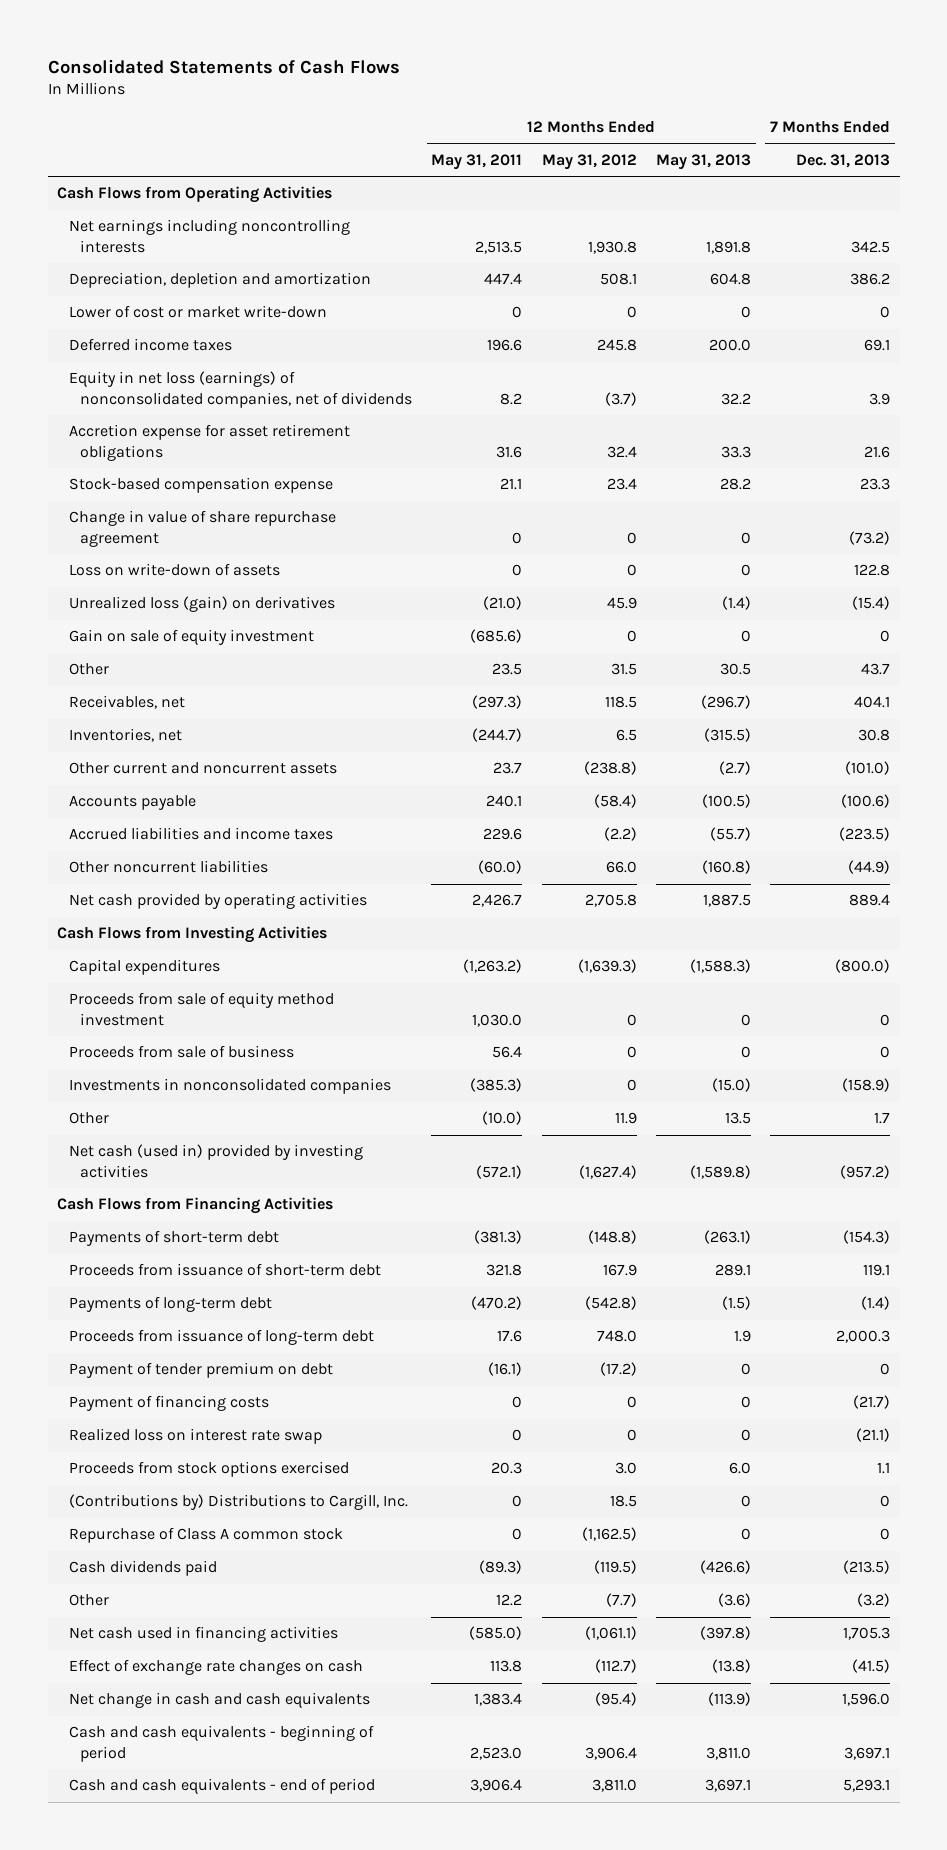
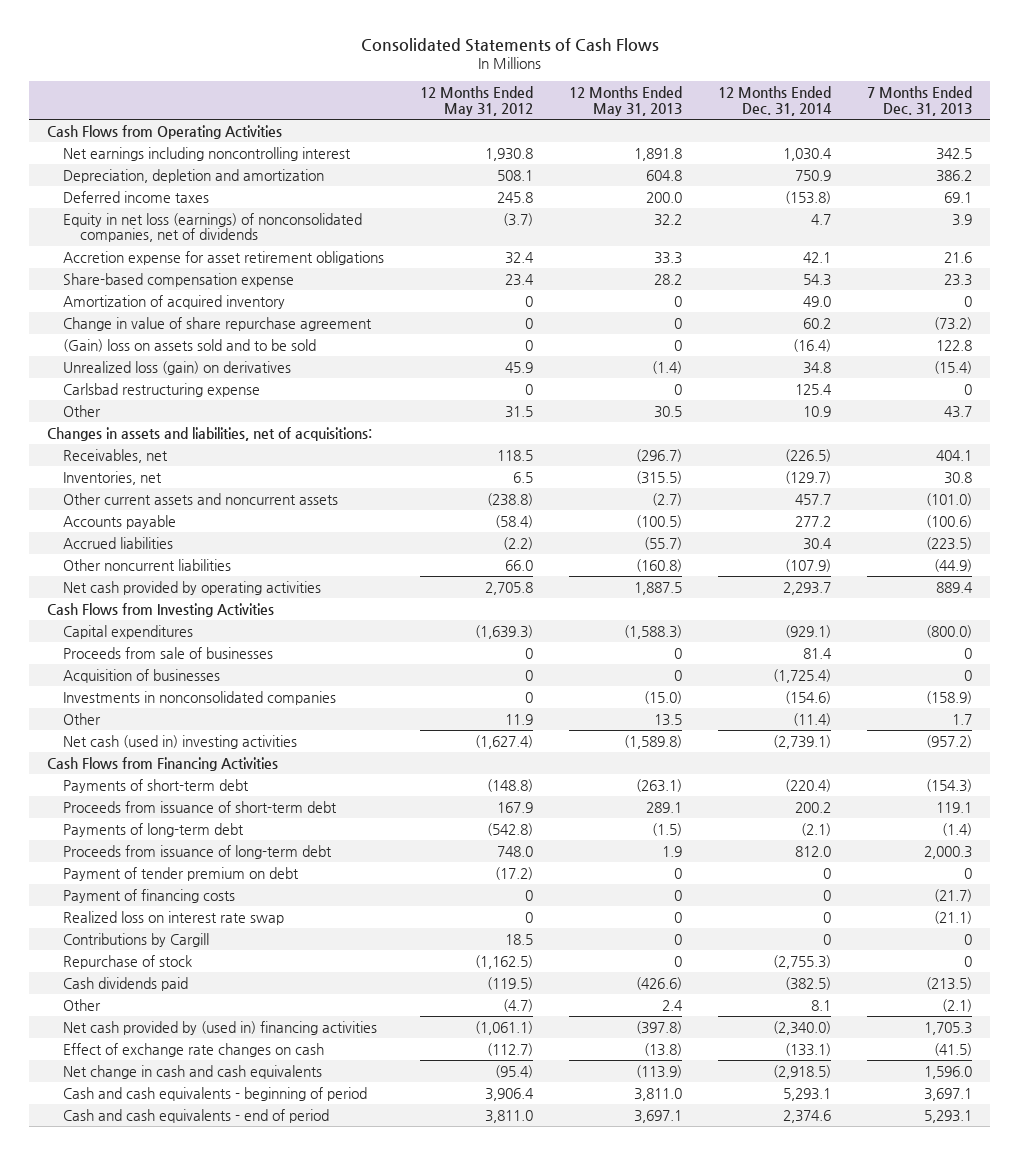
- | 12 Months Ended May 31, 2011 | 12 Months Ended May 31, 2012 | 12 Months Ended May 31, 2013 | 7 Months Ended Dec. 31, 2013
+ | 12 Months Ended May 31, 2012 | 12 Months Ended May 31, 2013 | 12 Months Ended Dec. 31, 2014 | 7 Months Ended Dec. 31, 2013
- Net earnings including noncontrolling interests | 2,513.5 | 1,930.8 | 1,891.8 | 342.5
+ Net earnings including noncontrolling interest | 1,930.8 | 1,891.8 | 1,030.4 | 342.5
- Lower of cost or market write-down | 0 | 0 | 0 | 0
- Stock-based compensation expense | 21.1 | 23.4 | 28.2 | 23.3
+ Share-based compensation expense | 23.4 | 28.2 | 54.3 | 23.3
+ Amortization of acquired inventory | 0 | 0 | 49.0 | 0
- Loss on write-down of assets | 0 | 0 | 0 | 122.8
+ (Gain) loss on assets sold and to be sold | 0 | 0 | (16.4) | 122.8
- Gain on sale of equity investment | (685.6) | 0 | 0 | 0
+ Carlsbad restructuring expense | 0 | 0 | 125.4 | 0
+ Changes in assets and liabilities, net of acquisitions:
- Other current and noncurrent assets | 23.7 | (238.8) | (2.7) | (101.0)
+ Other current assets and noncurrent assets | (238.8) | (2.7) | 457.7 | (101.0)
- Accrued liabilities and income taxes | 229.6 | (2.2) | (55.7) | (223.5)
+ Accrued liabilities | (2.2) | (55.7) | 30.4 | (223.5)
- Proceeds from sale of equity method investment | 1,030.0 | 0 | 0 | 0
- Proceeds from sale of business | 56.4 | 0 | 0 | 0
+ Proceeds from sale of businesses | 0 | 0 | 81.4 | 0
+ Acquisition of businesses | 0 | 0 | (1,725.4) | 0
- Net cash (used in) provided by investing activities | (572.1) | (1,627.4) | (1,589.8) | (957.2)
+ Net cash (used in) investing activities | (1,627.4) | (1,589.8) | (2,739.1) | (957.2)
- Proceeds from stock options exercised | 20.3 | 3.0 | 6.0 | 1.1
- (Contributions by) Distributions to Cargill, Inc. | 0 | 18.5 | 0 | 0
- Repurchase of Class A common stock | 0 | (1,162.5) | 0 | 0
+ Contributions by Cargill | 18.5 | 0 | 0 | 0
+ Repurchase of stock | (1,162.5) | 0 | (2,755.3) | 0
- Other | 12.2 | (7.7) | (3.6) | (3.2)
- Net cash used in financing activities | (585.0) | (1,061.1) | (397.8) | 1,705.3
+ Other | (4.7) | 2.4 | 8.1 | (2.1)
+ Net cash provided by (used in) financing activities | (1,061.1) | (397.8) | (2,340.0) | 1,705.3

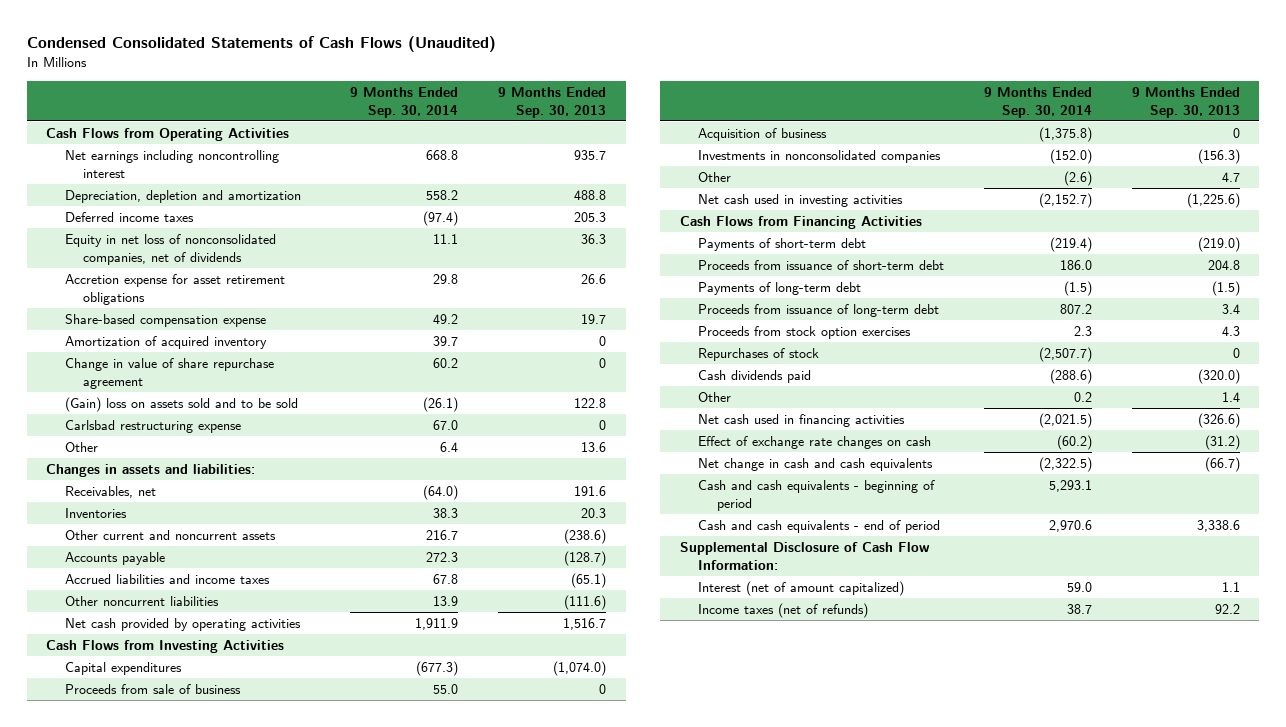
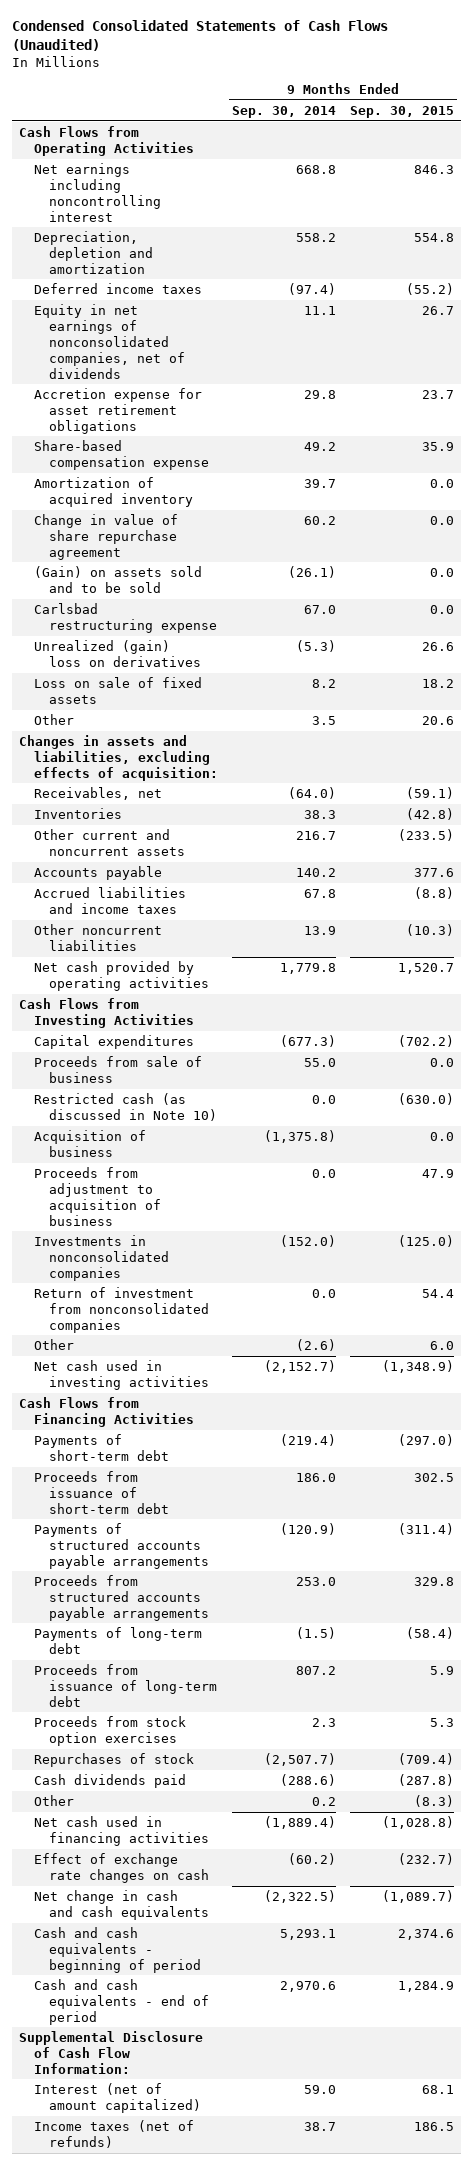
- | 9 Months Ended Sep. 30, 2014 | 9 Months Ended Sep. 30, 2013
+ | 9 Months Ended Sep. 30, 2014 | 9 Months Ended Sep. 30, 2015
- Equity in net loss of nonconsolidated companies, net of dividends | 11.1 | 36.3
+ Equity in net earnings of nonconsolidated companies, net of dividends | 11.1 | 26.7
- (Gain) loss on assets sold and to be sold | (26.1) | 122.8
+ (Gain) on assets sold and to be sold | (26.1) | 0.0
- Other | 6.4 | 13.6
- Changes in assets and liabilities:
+ Unrealized (gain) loss on derivatives | (5.3) | 26.6
+ Loss on sale of fixed assets | 8.2 | 18.2
+ Other | 3.5 | 20.6
+ Changes in assets and liabilities, excluding effects of acquisition:
- Accounts payable | 272.3 | (128.7)
+ Accounts payable | 140.2 | 377.6
- Net cash provided by operating activities | 1,911.9 | 1,516.7
+ Net cash provided by operating activities | 1,779.8 | 1,520.7
+ Restricted cash (as discussed in Note 10) | 0.0 | (630.0)
+ Proceeds from adjustment to acquisition of business | 0.0 | 47.9
+ Return of investment from nonconsolidated companies | 0.0 | 54.4
+ Payments of structured accounts payable arrangements | (120.9) | (311.4)
+ Proceeds from structured accounts payable arrangements | 253.0 | 329.8
- Net cash used in financing activities | (2,021.5) | (326.6)
+ Net cash used in financing activities | (1,889.4) | (1,028.8)

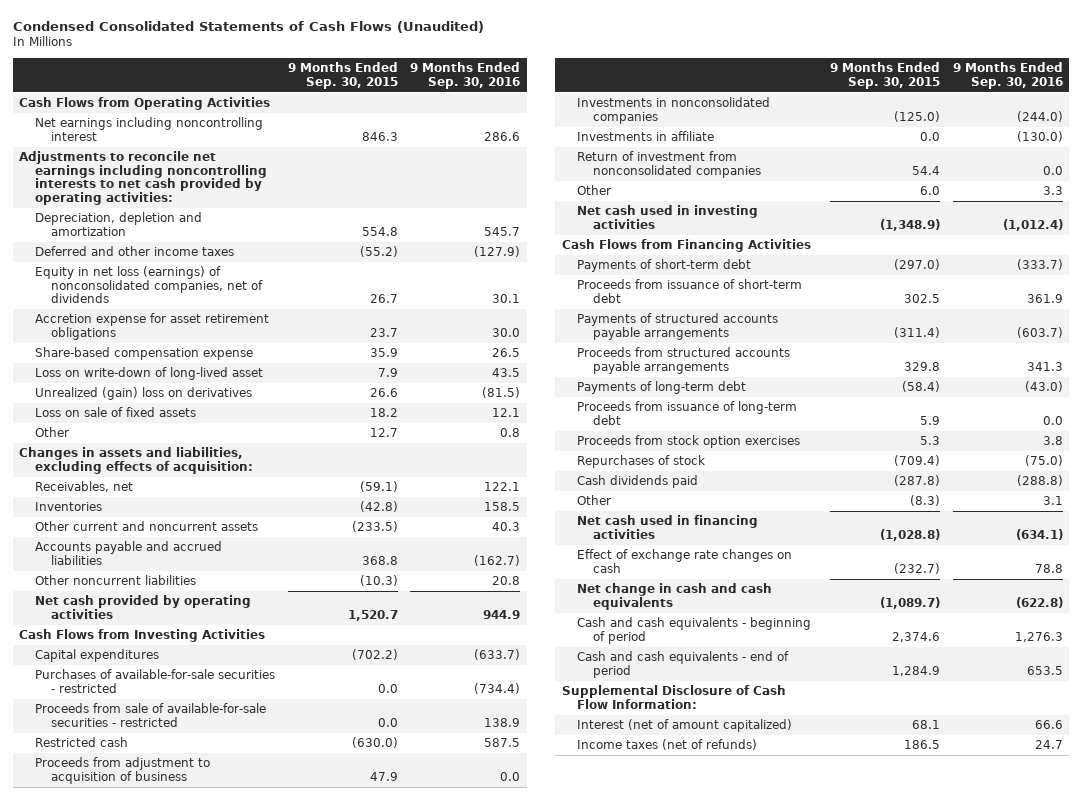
- | 9 Months Ended Sep. 30, 2014 | 9 Months Ended Sep. 30, 2015
+ | 9 Months Ended Sep. 30, 2015 | 9 Months Ended Sep. 30, 2016
+ Adjustments to reconcile net earnings including noncontrolling interests to net cash provided by operating activities:
- Deferred income taxes | (97.4) | (55.2)
- Equity in net earnings of nonconsolidated companies, net of dividends | 11.1 | 26.7
+ Deferred and other income taxes | (55.2) | (127.9)
+ Equity in net loss (earnings) of nonconsolidated companies, net of dividends | 26.7 | 30.1
- Amortization of acquired inventory | 39.7 | 0.0
- Change in value of share repurchase agreement | 60.2 | 0.0
- (Gain) on assets sold and to be sold | (26.1) | 0.0
- Carlsbad restructuring expense | 67.0 | 0.0
+ Loss on write-down of long-lived asset | 7.9 | 43.5
- Other | 3.5 | 20.6
+ Other | 12.7 | 0.8
- Accounts payable | 140.2 | 377.6
- Accrued liabilities and income taxes | 67.8 | (8.8)
+ Accounts payable and accrued liabilities | 368.8 | (162.7)
- Proceeds from sale of business | 55.0 | 0.0
- Restricted cash (as discussed in Note 10) | 0.0 | (630.0)
- Acquisition of business | (1,375.8) | 0.0
+ Purchases of available-for-sale securities - restricted | 0.0 | (734.4)
+ Proceeds from sale of available-for-sale securities - restricted | 0.0 | 138.9
+ Restricted cash | (630.0) | 587.5
+ Investments in affiliate | 0.0 | (130.0)

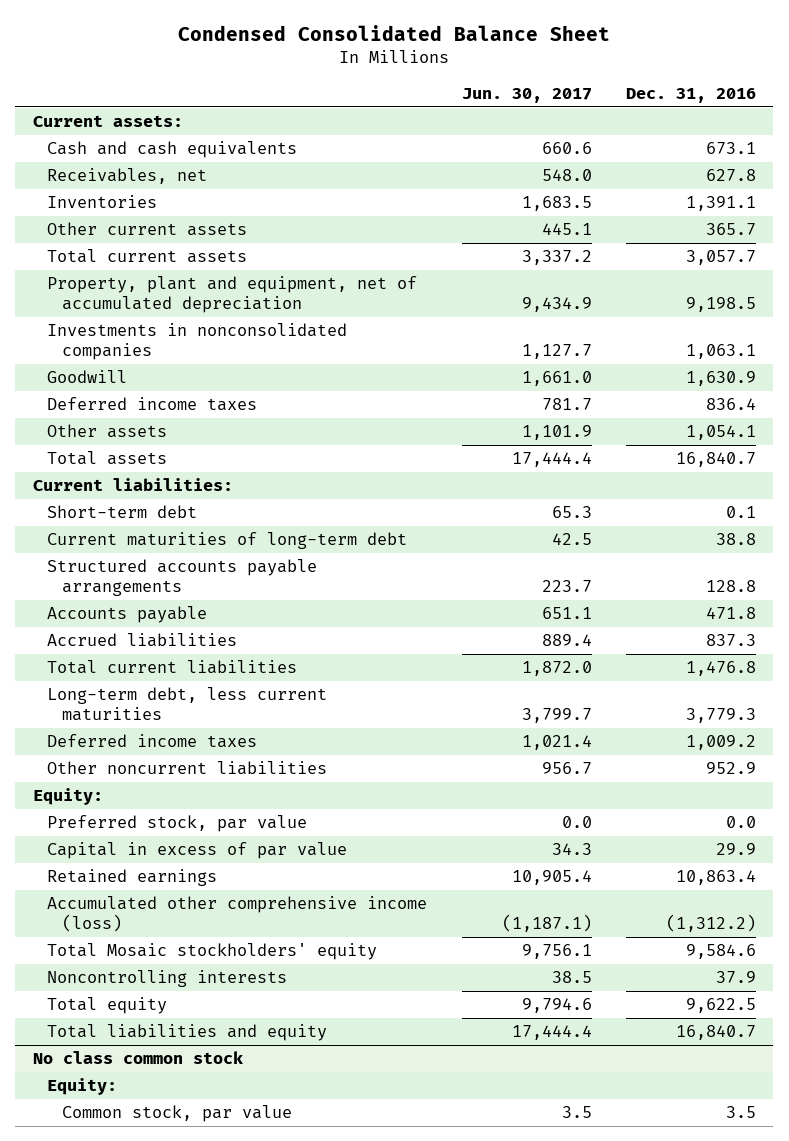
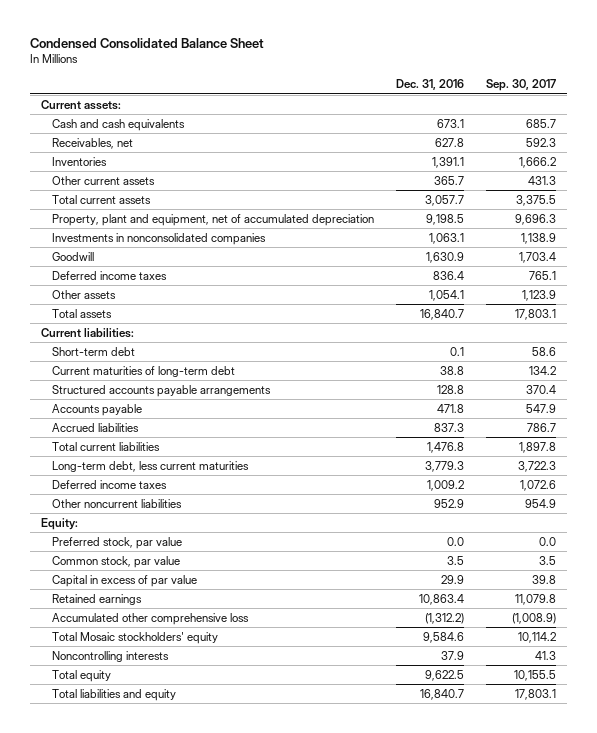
- | Jun. 30, 2017 | Dec. 31, 2016
+ | Dec. 31, 2016 | Sep. 30, 2017
+ Common stock, par value | 3.5 | 3.5
- Accumulated other comprehensive income (loss) | (1,187.1) | (1,312.2)
+ Accumulated other comprehensive loss | (1,312.2) | (1,008.9)
- No class common stock
- Equity:
- Common stock, par value | 3.5 | 3.5

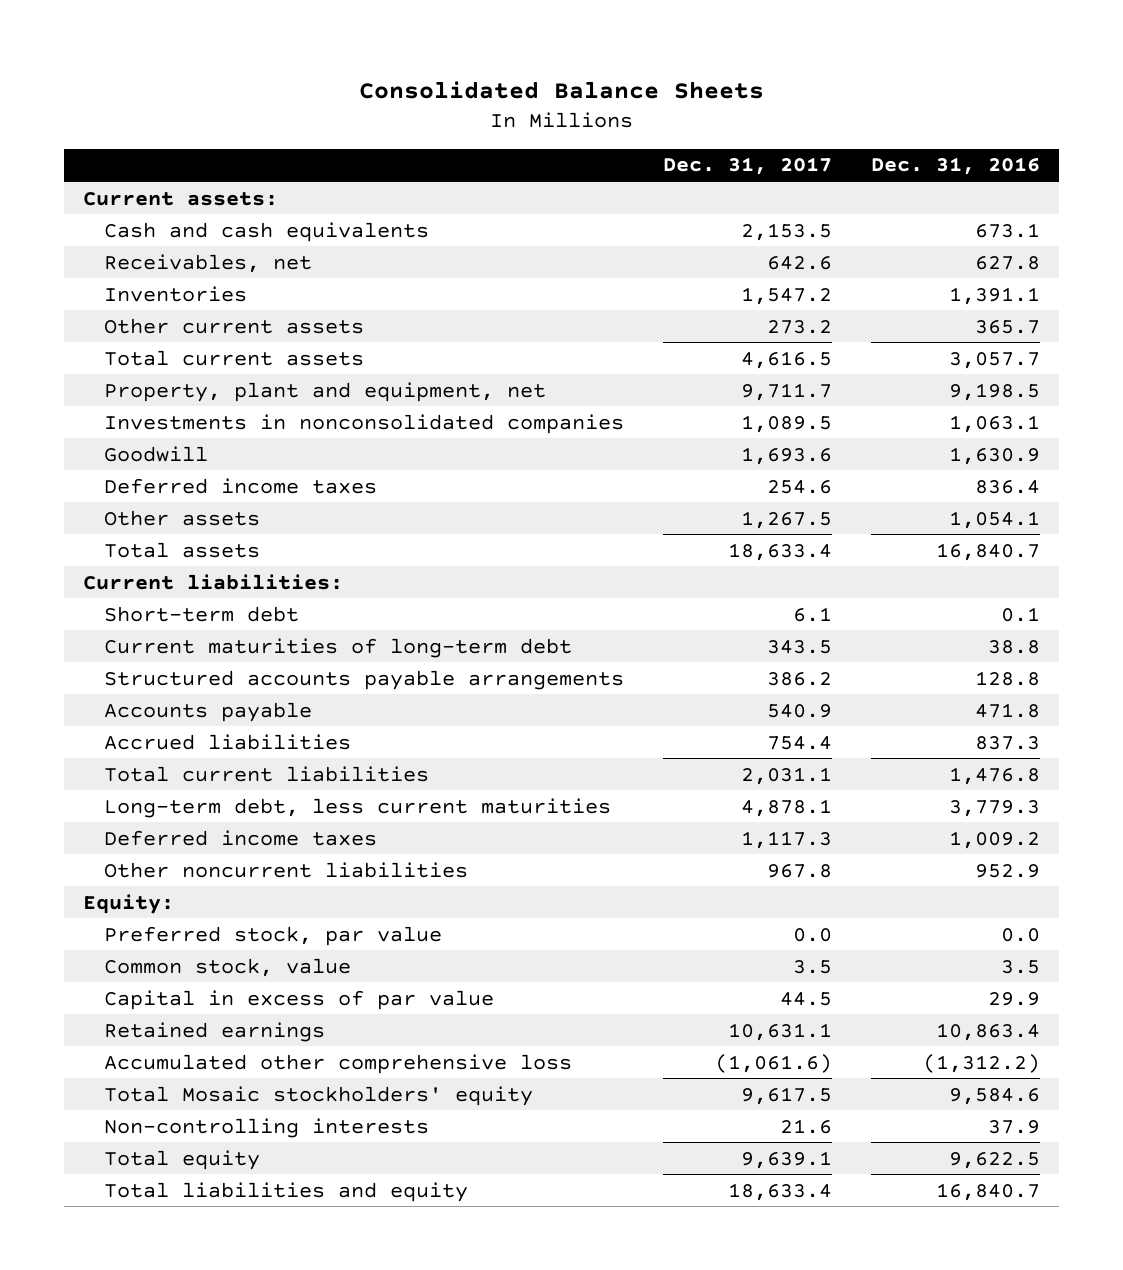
- Condensed Consolidated Balance Sheet
+ Consolidated Balance Sheets
- | Dec. 31, 2016 | Sep. 30, 2017
+ | Dec. 31, 2017 | Dec. 31, 2016
- Property, plant and equipment, net of accumulated depreciation | 9,198.5 | 9,696.3
+ Property, plant and equipment, net | 9,711.7 | 9,198.5
- Common stock, par value | 3.5 | 3.5
+ Common stock, value | 3.5 | 3.5
- Noncontrolling interests | 37.9 | 41.3
+ Non-controlling interests | 21.6 | 37.9

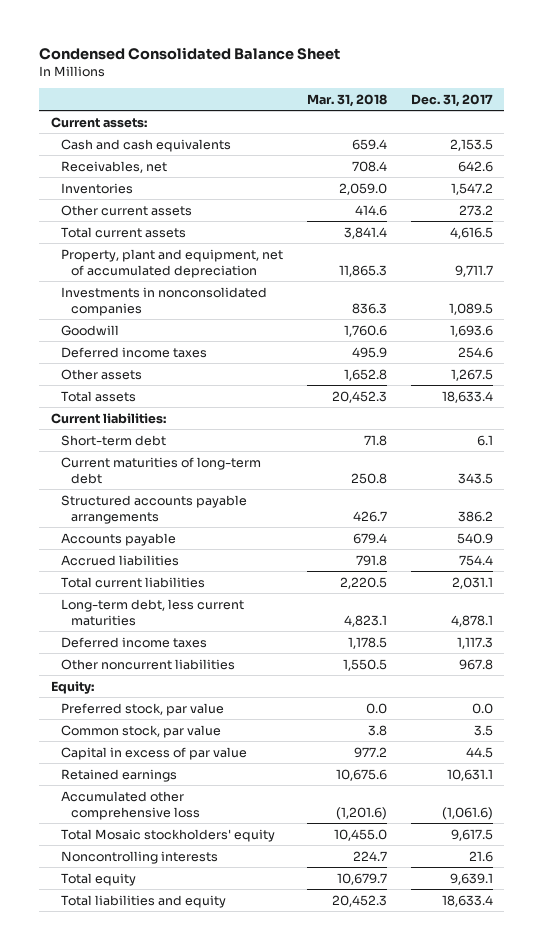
- Consolidated Balance Sheets
+ Condensed Consolidated Balance Sheet
- | Dec. 31, 2017 | Dec. 31, 2016
+ | Mar. 31, 2018 | Dec. 31, 2017
- Property, plant and equipment, net | 9,711.7 | 9,198.5
+ Property, plant and equipment, net of accumulated depreciation | 11,865.3 | 9,711.7
- Common stock, value | 3.5 | 3.5
+ Common stock, par value | 3.8 | 3.5
- Non-controlling interests | 21.6 | 37.9
+ Noncontrolling interests | 224.7 | 21.6

